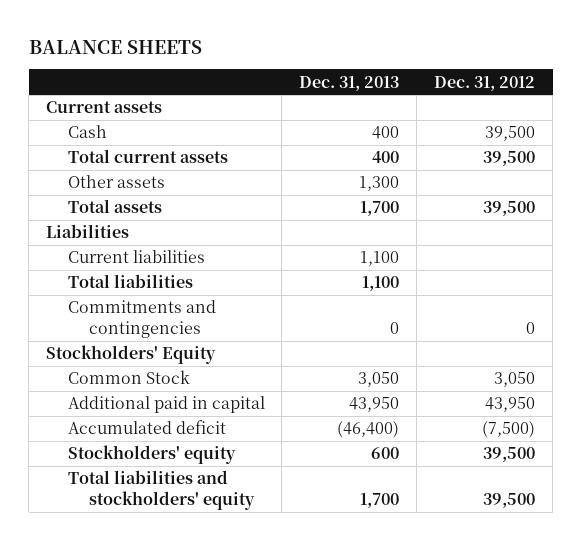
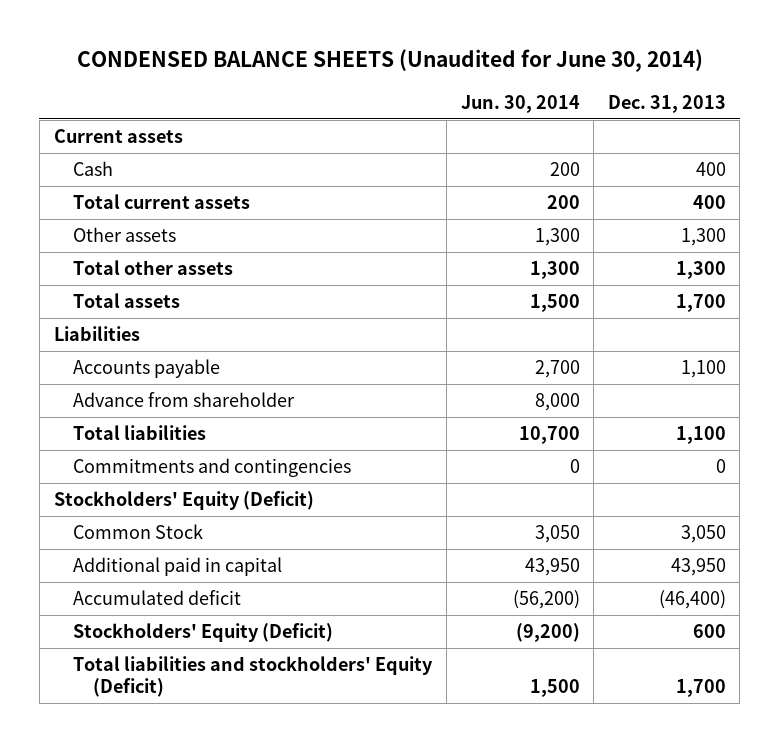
- BALANCE SHEETS
+ CONDENSED BALANCE SHEETS (Unaudited for June 30, 2014)
- | Dec. 31, 2013 | Dec. 31, 2012
+ | Jun. 30, 2014 | Dec. 31, 2013
+ Total other assets | 1,300 | 1,300
- Current liabilities | 1,100 |
+ Accounts payable | 2,700 | 1,100
+ Advance from shareholder | 8,000 |
- Stockholders' Equity
+ Stockholders' Equity (Deficit)
- Stockholders' equity | 600 | 39,500
- Total liabilities and stockholders' equity | 1,700 | 39,500
+ Stockholders' Equity (Deficit) | (9,200) | 600
+ Total liabilities and stockholders' Equity (Deficit) | 1,500 | 1,700

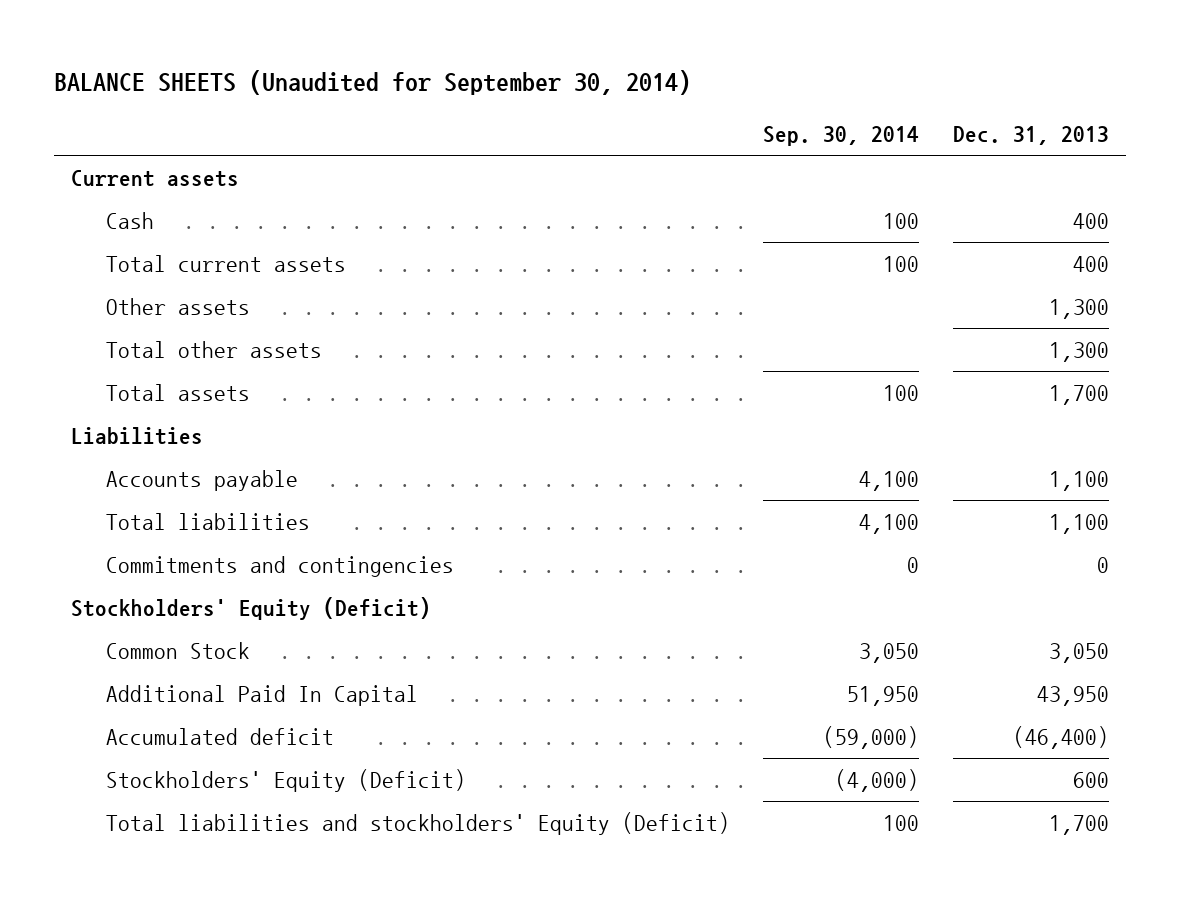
- CONDENSED BALANCE SHEETS (Unaudited for June 30, 2014)
+ BALANCE SHEETS (Unaudited for September 30, 2014)
- | Jun. 30, 2014 | Dec. 31, 2013
+ | Sep. 30, 2014 | Dec. 31, 2013
- Advance from shareholder | 8,000 |
- Additional paid in capital | 43,950 | 43,950
+ Additional Paid In Capital | 51,950 | 43,950

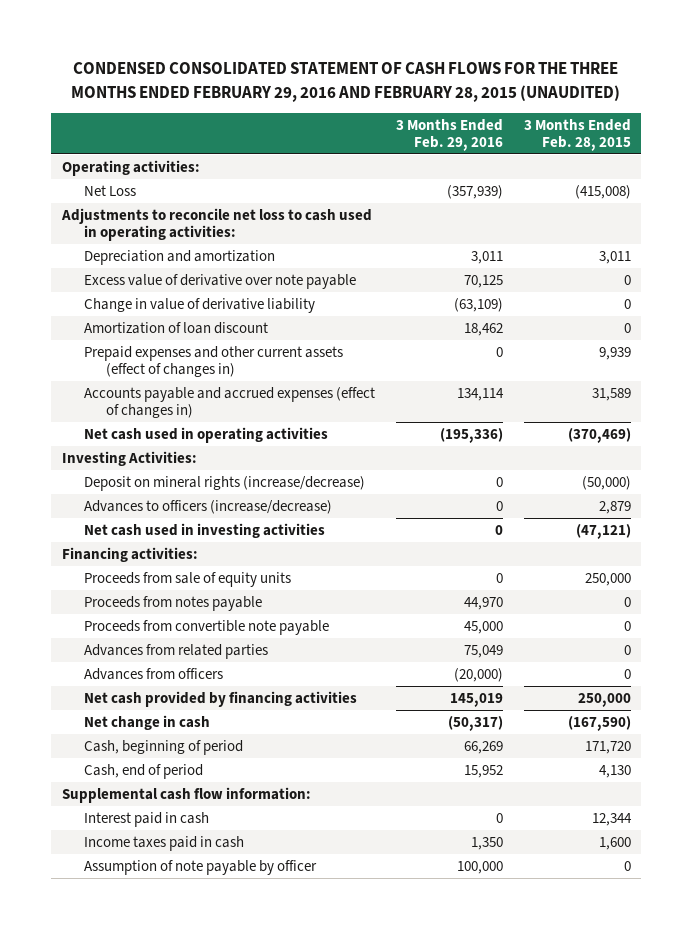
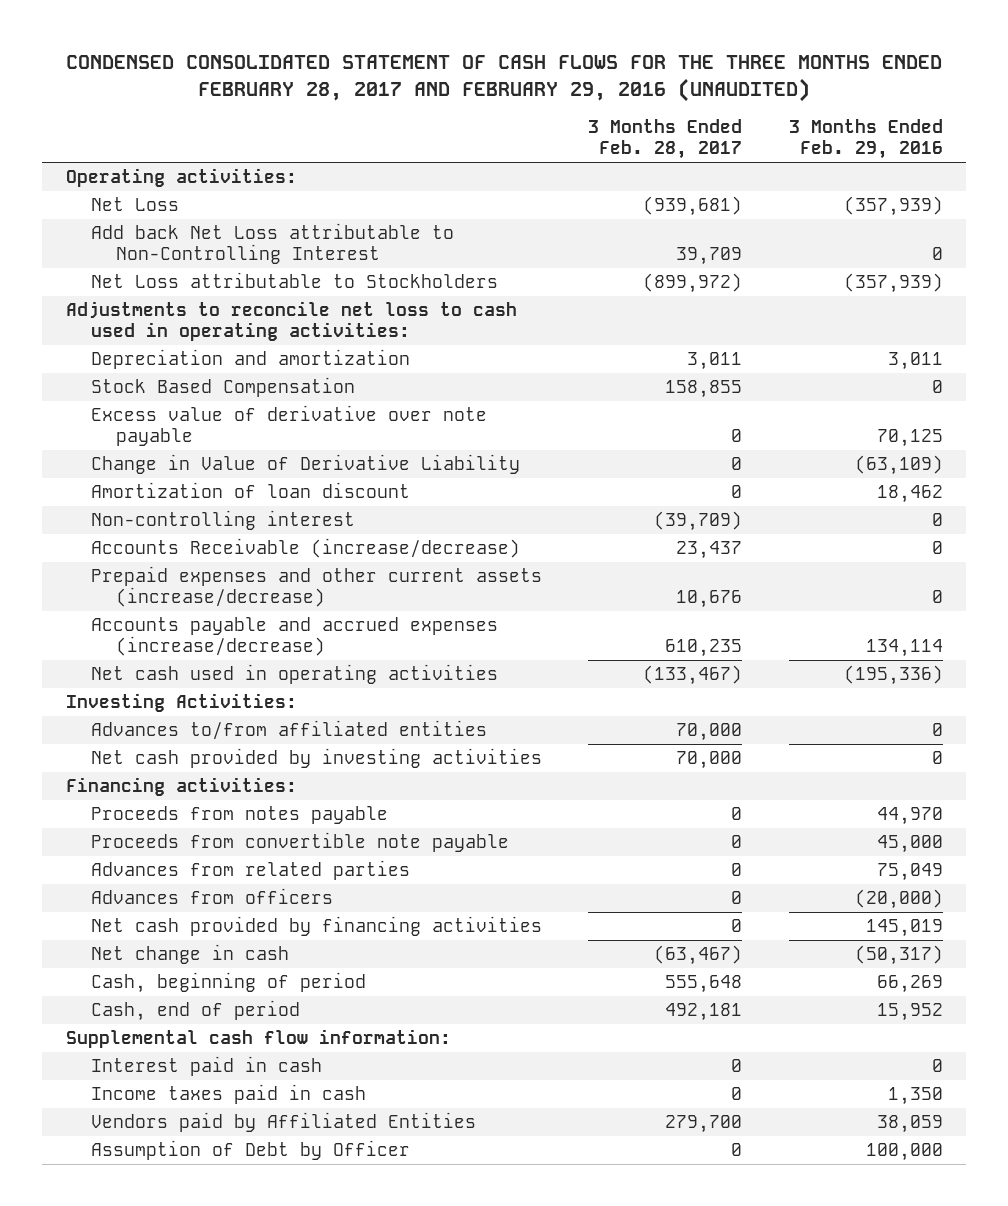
- CONDENSED CONSOLIDATED STATEMENT OF CASH FLOWS FOR THE THREE MONTHS ENDED FEBRUARY 29, 2016 AND FEBRUARY 28, 2015 (UNAUDITED)
+ CONDENSED CONSOLIDATED STATEMENT OF CASH FLOWS FOR THE THREE MONTHS ENDED FEBRUARY 28, 2017 AND FEBRUARY 29, 2016 (UNAUDITED)
- | 3 Months Ended Feb. 29, 2016 | 3 Months Ended Feb. 28, 2015
+ | 3 Months Ended Feb. 28, 2017 | 3 Months Ended Feb. 29, 2016
+ Add back Net Loss attributable to Non-Controlling Interest | 39,709 | 0
+ Net Loss attributable to Stockholders | (899,972) | (357,939)
+ Stock Based Compensation | 158,855 | 0
- Change in value of derivative liability | (63,109) | 0
+ Change in Value of Derivative Liability | 0 | (63,109)
- Prepaid expenses and other current assets (effect of changes in) | 0 | 9,939
- Accounts payable and accrued expenses (effect of changes in) | 134,114 | 31,589
+ Non-controlling interest | (39,709) | 0
+ Accounts Receivable (increase/decrease) | 23,437 | 0
+ Prepaid expenses and other current assets (increase/decrease) | 10,676 | 0
+ Accounts payable and accrued expenses (increase/decrease) | 610,235 | 134,114
- Deposit on mineral rights (increase/decrease) | 0 | (50,000)
- Advances to officers (increase/decrease) | 0 | 2,879
- Net cash used in investing activities | 0 | (47,121)
+ Advances to/from affiliated entities | 70,000 | 0
+ Net cash provided by investing activities | 70,000 | 0
- Proceeds from sale of equity units | 0 | 250,000
- Assumption of note payable by officer | 100,000 | 0
+ Vendors paid by Affiliated Entities | 279,700 | 38,059
+ Assumption of Debt by Officer | 0 | 100,000

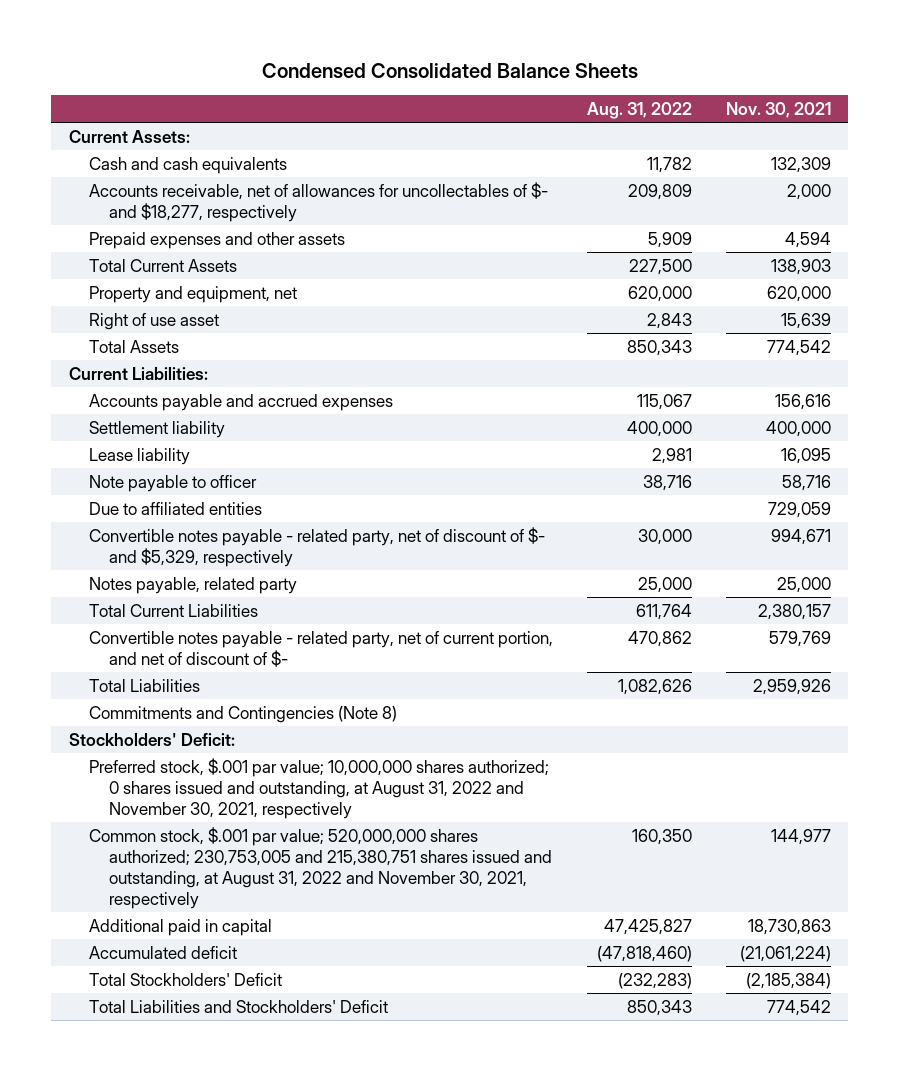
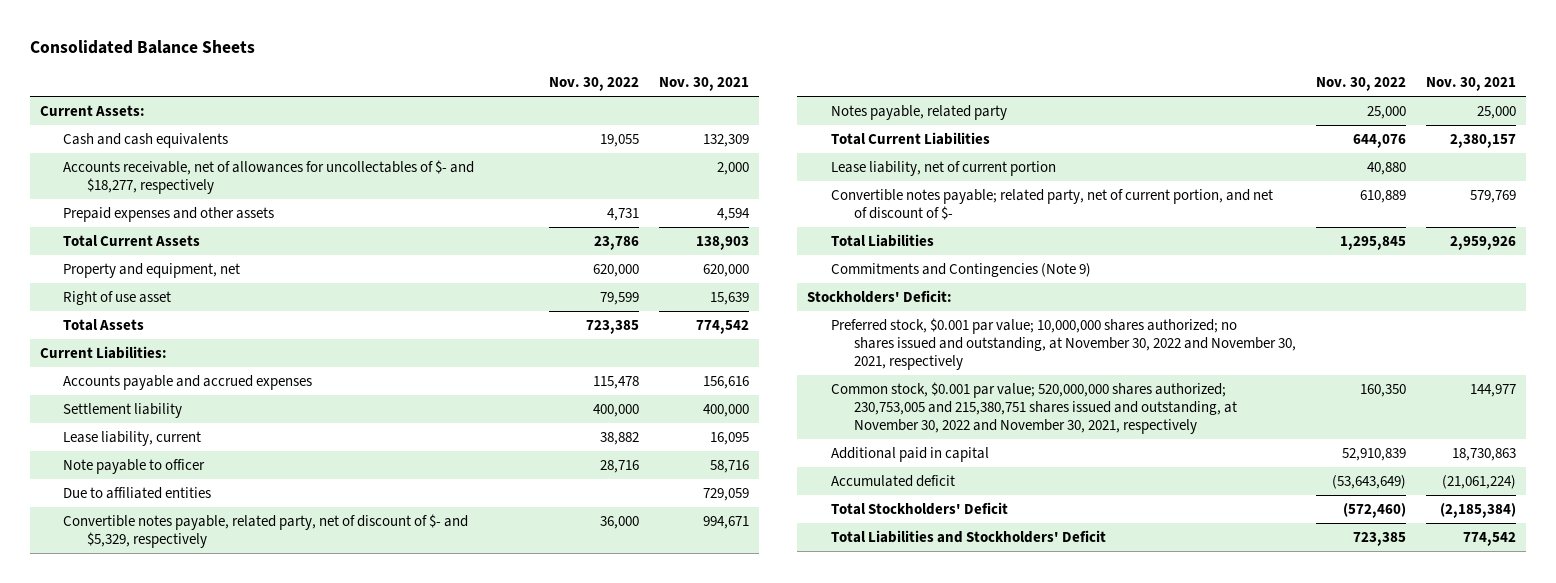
- Condensed Consolidated Balance Sheets
+ Consolidated Balance Sheets
- | Aug. 31, 2022 | Nov. 30, 2021
+ | Nov. 30, 2022 | Nov. 30, 2021
- Lease liability | 2,981 | 16,095
+ Lease liability, current | 38,882 | 16,095
- Convertible notes payable - related party, net of discount of $- and $5,329, respectively | 30,000 | 994,671
+ Convertible notes payable, related party, net of discount of $- and $5,329, respectively | 36,000 | 994,671
- Convertible notes payable - related party, net of current portion, and net of discount of $- | 470,862 | 579,769
+ Lease liability, net of current portion | 40,880 |
+ Convertible notes payable; related party, net of current portion, and net of discount of $- | 610,889 | 579,769
- Commitments and Contingencies (Note 8)
+ Commitments and Contingencies (Note 9)
- Preferred stock, $.001 par value; 10,000,000 shares authorized; 0 shares issued and outstanding, at August 31, 2022 and November 30, 2021, respectively
- Common stock, $.001 par value; 520,000,000 shares authorized; 230,753,005 and 215,380,751 shares issued and outstanding, at August 31, 2022 and November 30, 2021, respectively | 160,350 | 144,977
+ Preferred stock, $0.001 par value; 10,000,000 shares authorized; no shares issued and outstanding, at November 30, 2022 and November 30, 2021, respectively
+ Common stock, $0.001 par value; 520,000,000 shares authorized; 230,753,005 and 215,380,751 shares issued and outstanding, at November 30, 2022 and November 30, 2021, respectively | 160,350 | 144,977

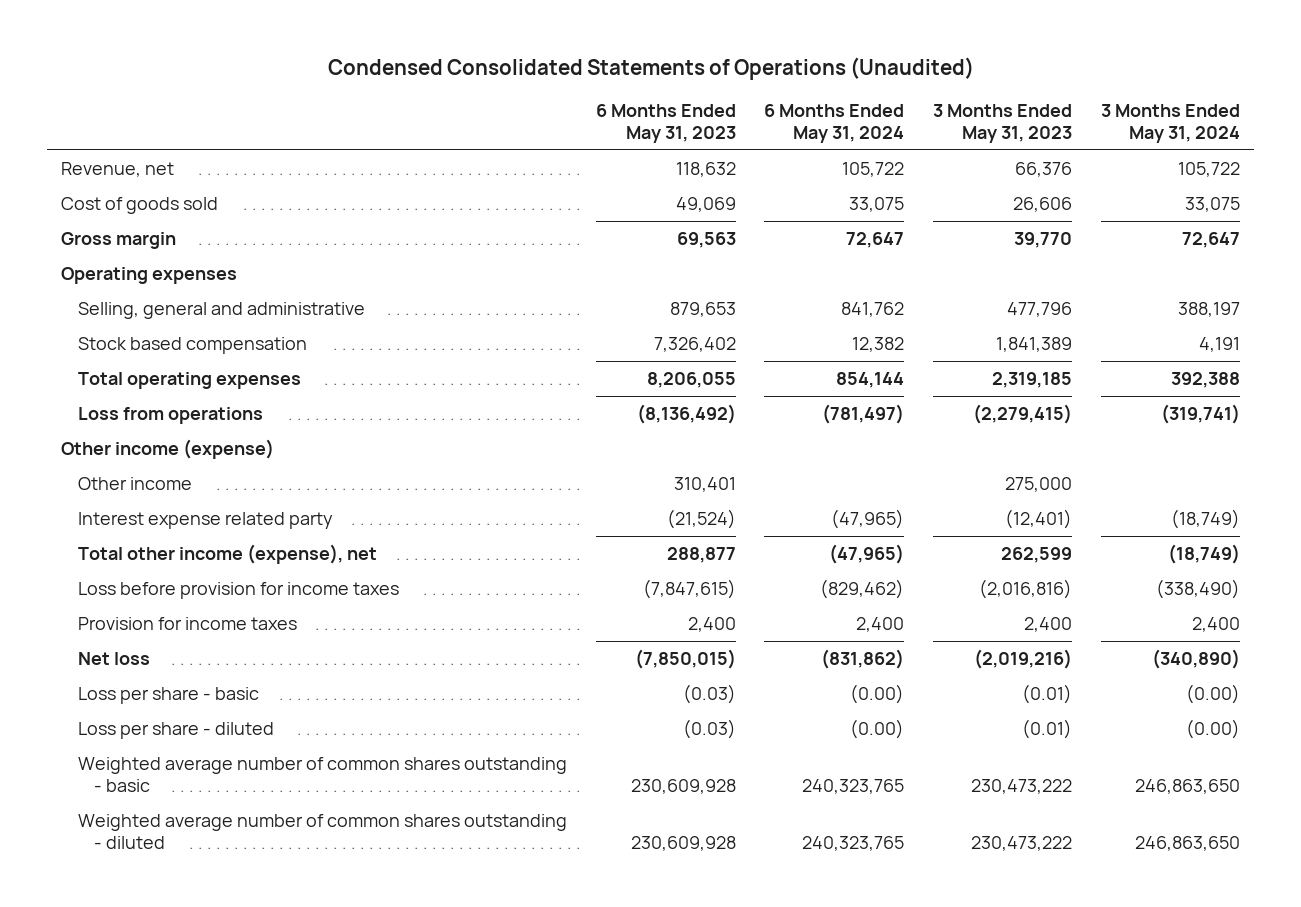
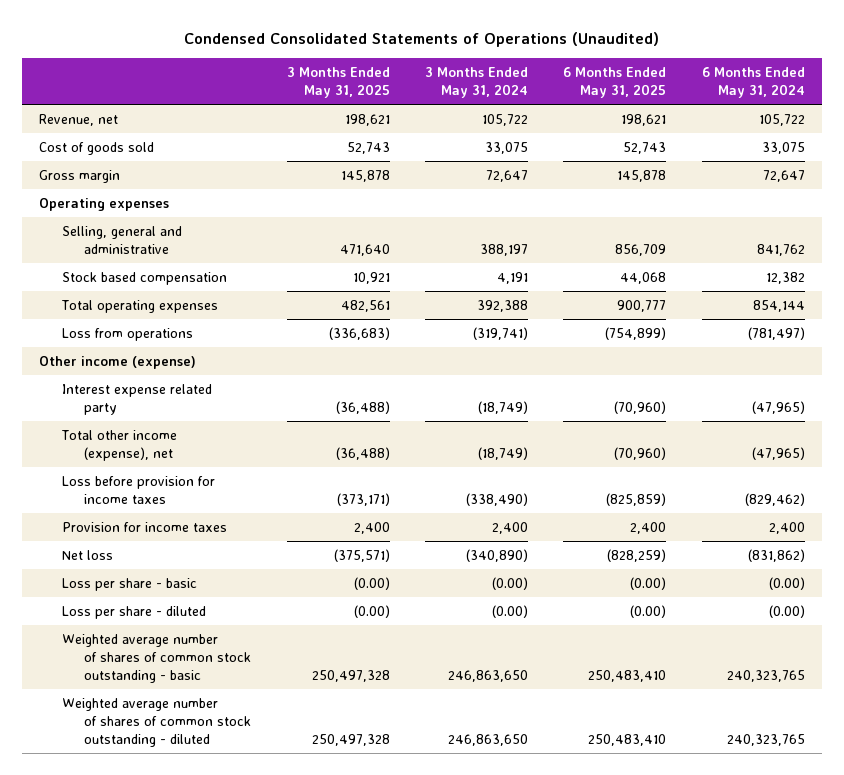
- | 6 Months Ended May 31, 2023 | 6 Months Ended May 31, 2024 | 3 Months Ended May 31, 2023 | 3 Months Ended May 31, 2024
+ | 3 Months Ended May 31, 2025 | 3 Months Ended May 31, 2024 | 6 Months Ended May 31, 2025 | 6 Months Ended May 31, 2024
- Other income | 310,401 | | 275,000 |
- Weighted average number of common shares outstanding - basic | 230,609,928 | 240,323,765 | 230,473,222 | 246,863,650
- Weighted average number of common shares outstanding - diluted | 230,609,928 | 240,323,765 | 230,473,222 | 246,863,650
+ Weighted average number of shares of common stock outstanding - basic | 250,497,328 | 246,863,650 | 250,483,410 | 240,323,765
+ Weighted average number of shares of common stock outstanding - diluted | 250,497,328 | 246,863,650 | 250,483,410 | 240,323,765

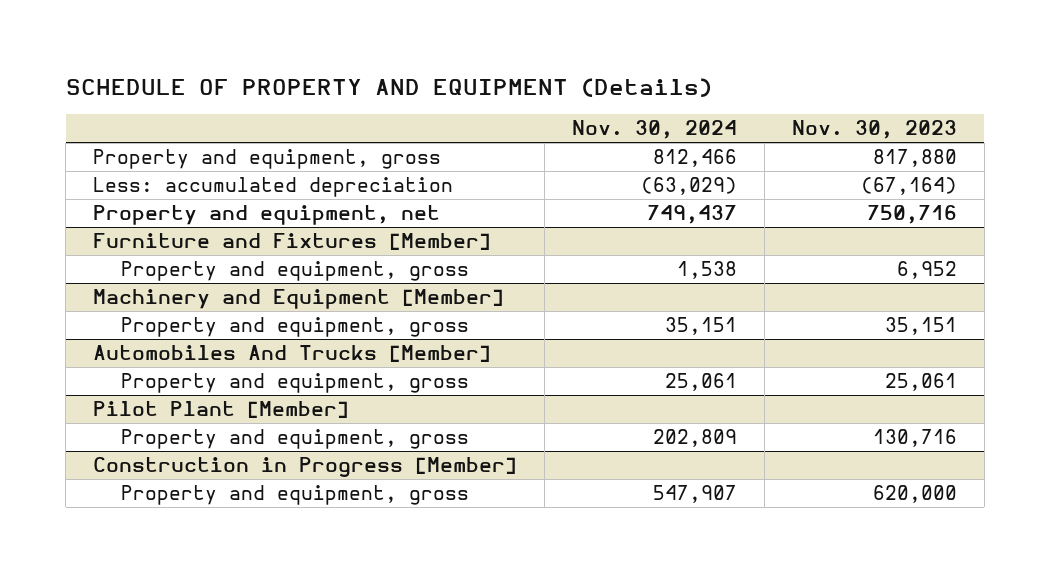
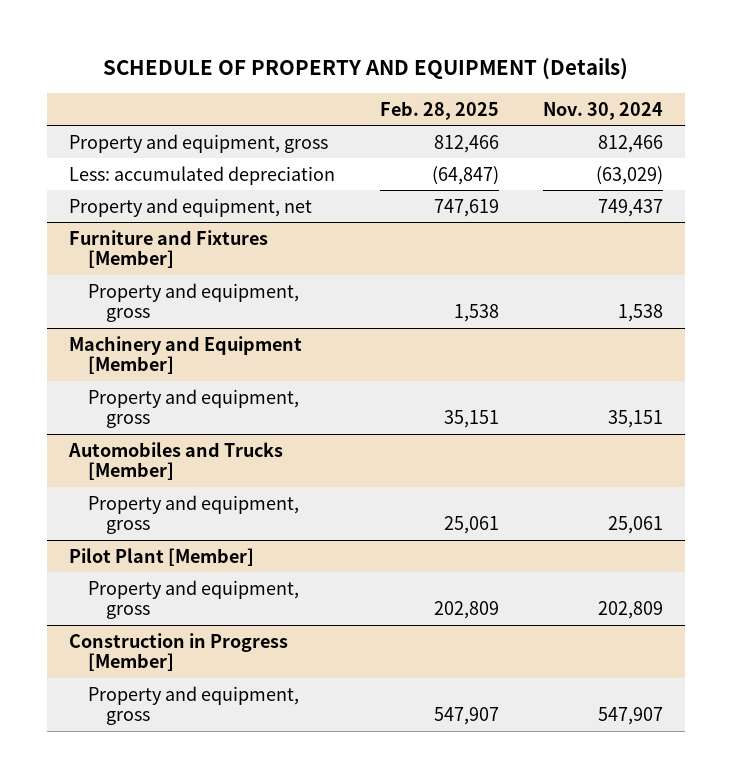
- | Nov. 30, 2024 | Nov. 30, 2023
+ | Feb. 28, 2025 | Nov. 30, 2024
- Automobiles And Trucks [Member]
+ Automobiles and Trucks [Member]

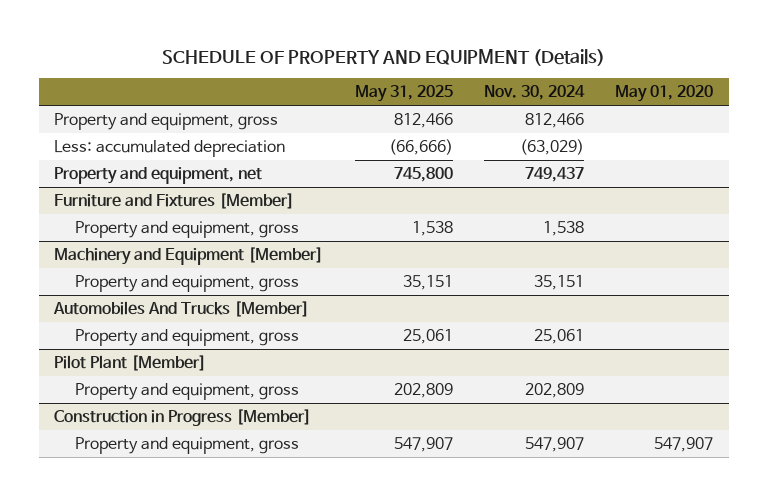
- | Feb. 28, 2025 | Nov. 30, 2024
+ | May 31, 2025 | Nov. 30, 2024 | May 01, 2020
- Automobiles and Trucks [Member]
+ Automobiles And Trucks [Member]

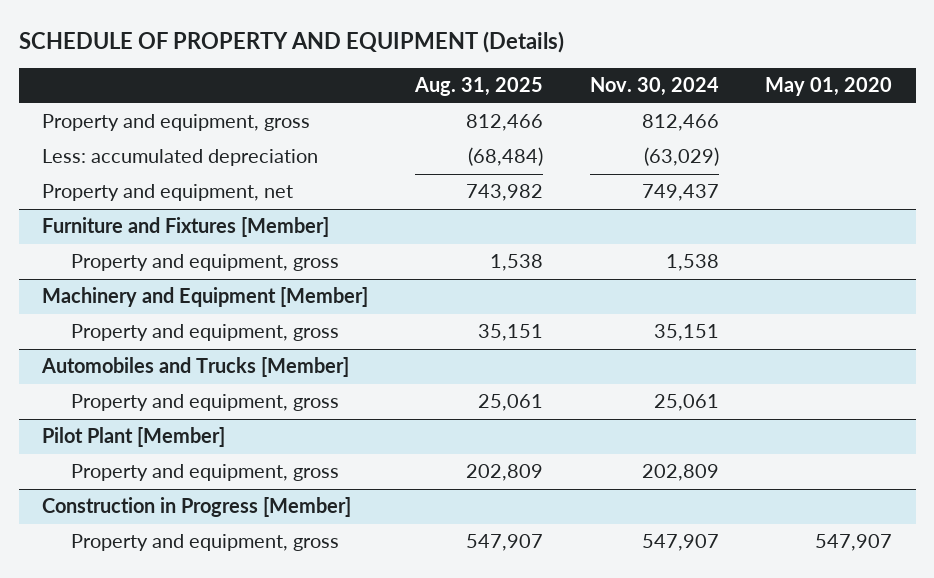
- | May 31, 2025 | Nov. 30, 2024 | May 01, 2020
+ | Aug. 31, 2025 | Nov. 30, 2024 | May 01, 2020
- Automobiles And Trucks [Member]
+ Automobiles and Trucks [Member]

